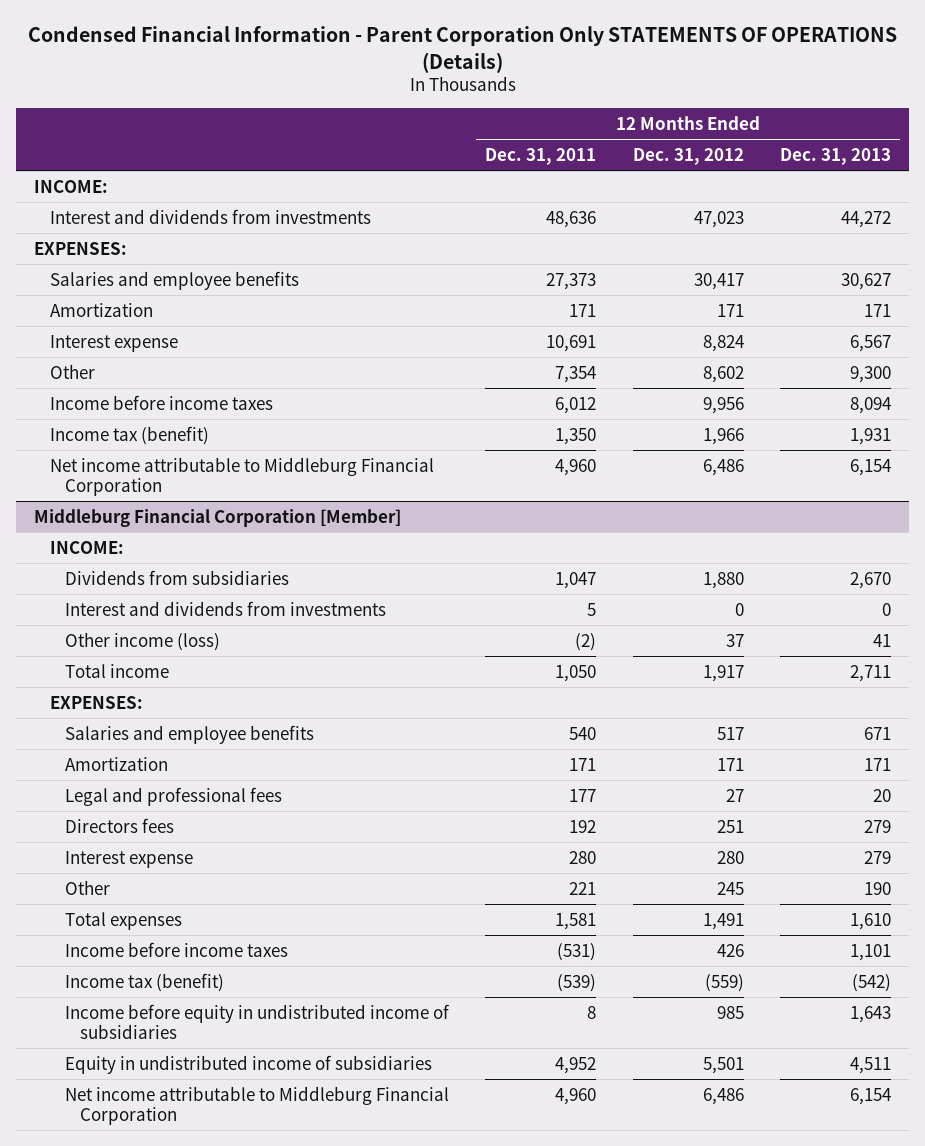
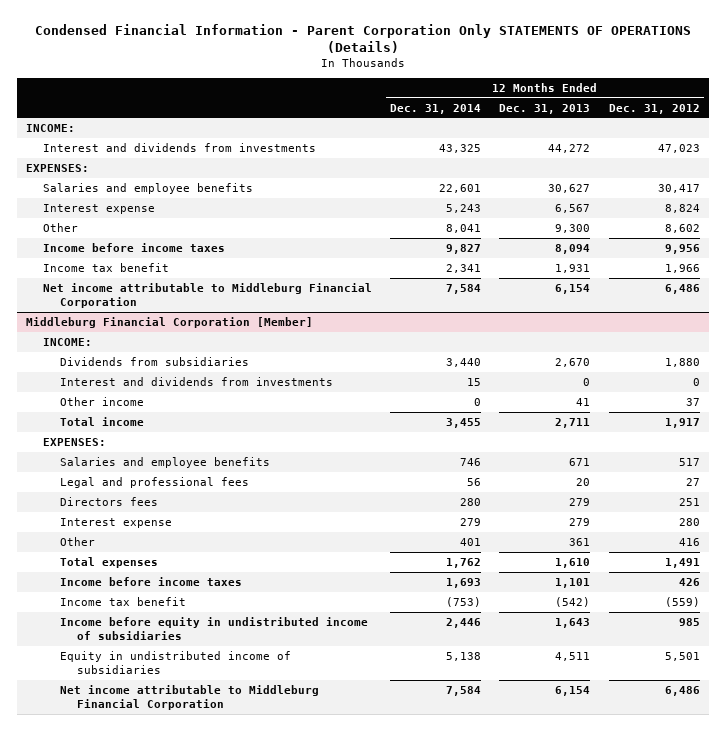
- | 12 Months Ended Dec. 31, 2011 | 12 Months Ended Dec. 31, 2012 | 12 Months Ended Dec. 31, 2013
+ | 12 Months Ended Dec. 31, 2014 | 12 Months Ended Dec. 31, 2013 | 12 Months Ended Dec. 31, 2012
- Amortization | 171 | 171 | 171
- Income tax (benefit) | 1,350 | 1,966 | 1,931
+ Income tax benefit | 2,341 | 1,931 | 1,966
@ Middleburg Financial Corporation [Member]
- Other income (loss) | (2) | 37 | 41
+ Other income | 0 | 41 | 37
- Amortization | 171 | 171 | 171
- Other | 221 | 245 | 190
+ Other | 401 | 361 | 416
- Income tax (benefit) | (539) | (559) | (542)
+ Income tax benefit | (753) | (542) | (559)

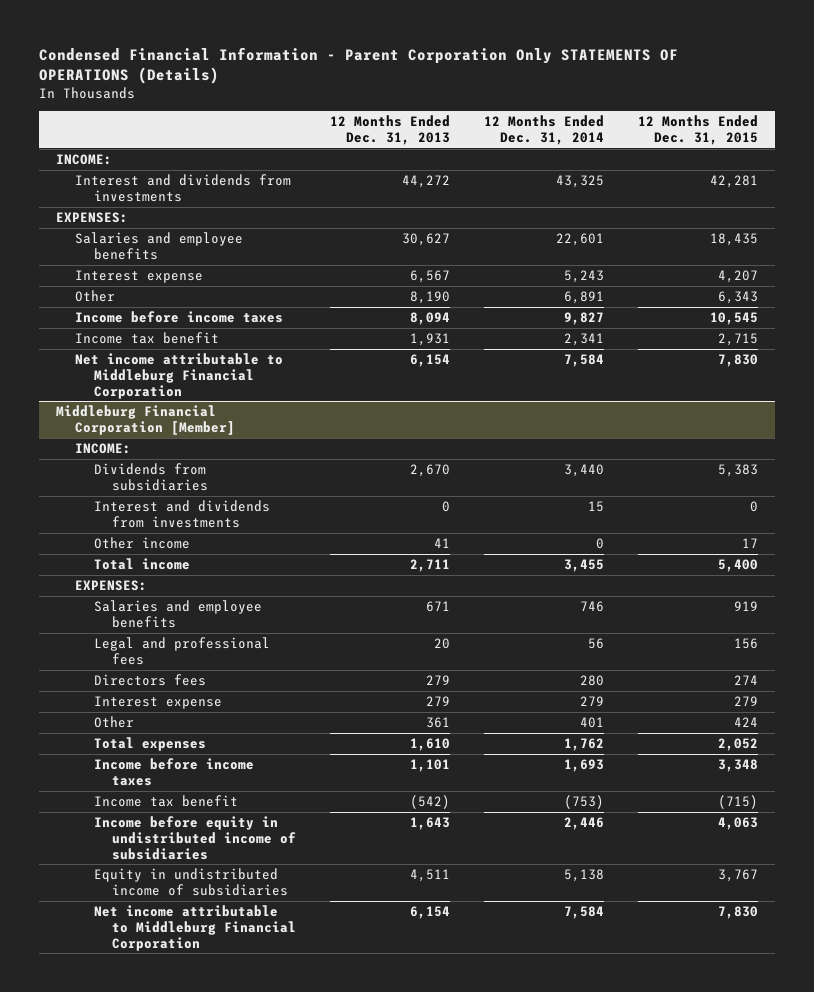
- | 12 Months Ended Dec. 31, 2014 | 12 Months Ended Dec. 31, 2013 | 12 Months Ended Dec. 31, 2012
+ | 12 Months Ended Dec. 31, 2013 | 12 Months Ended Dec. 31, 2014 | 12 Months Ended Dec. 31, 2015
- Other | 8,041 | 9,300 | 8,602
+ Other | 8,190 | 6,891 | 6,343

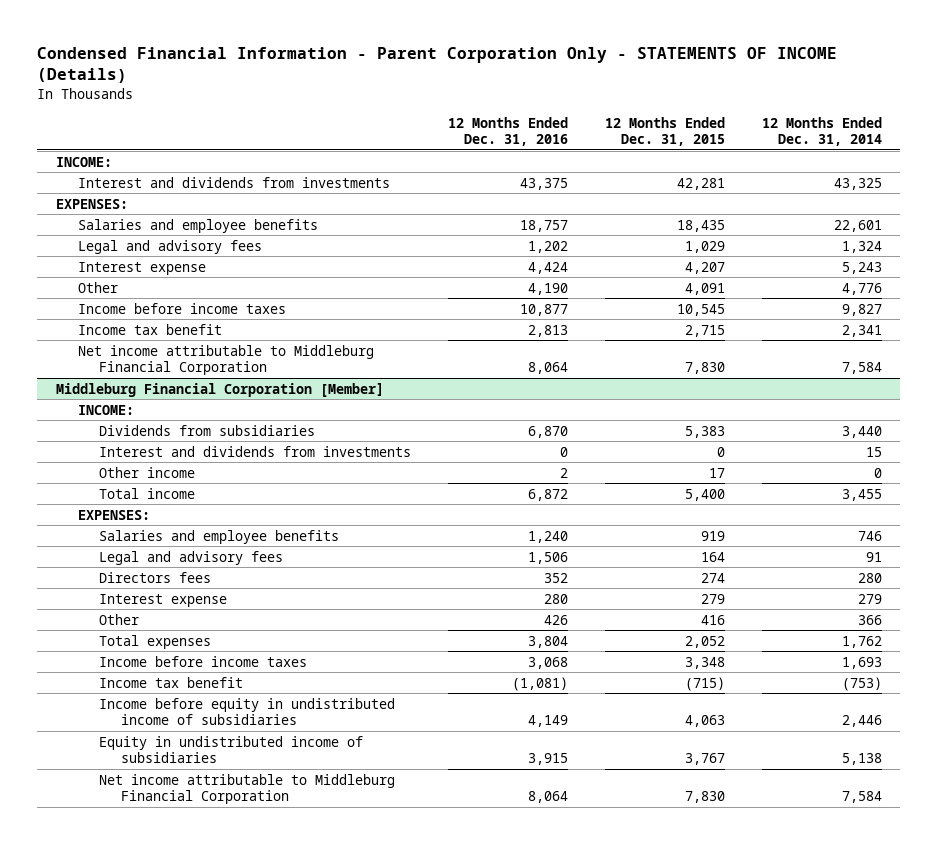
- Condensed Financial Information - Parent Corporation Only STATEMENTS OF OPERATIONS (Details)
+ Condensed Financial Information - Parent Corporation Only - STATEMENTS OF INCOME (Details)
- | 12 Months Ended Dec. 31, 2013 | 12 Months Ended Dec. 31, 2014 | 12 Months Ended Dec. 31, 2015
+ | 12 Months Ended Dec. 31, 2016 | 12 Months Ended Dec. 31, 2015 | 12 Months Ended Dec. 31, 2014
+ Legal and advisory fees | 1,202 | 1,029 | 1,324
- Other | 8,190 | 6,891 | 6,343
+ Other | 4,190 | 4,091 | 4,776
@ Middleburg Financial Corporation [Member]
- Legal and professional fees | 20 | 56 | 156
+ Legal and advisory fees | 1,506 | 164 | 91
- Other | 361 | 401 | 424
+ Other | 426 | 416 | 366

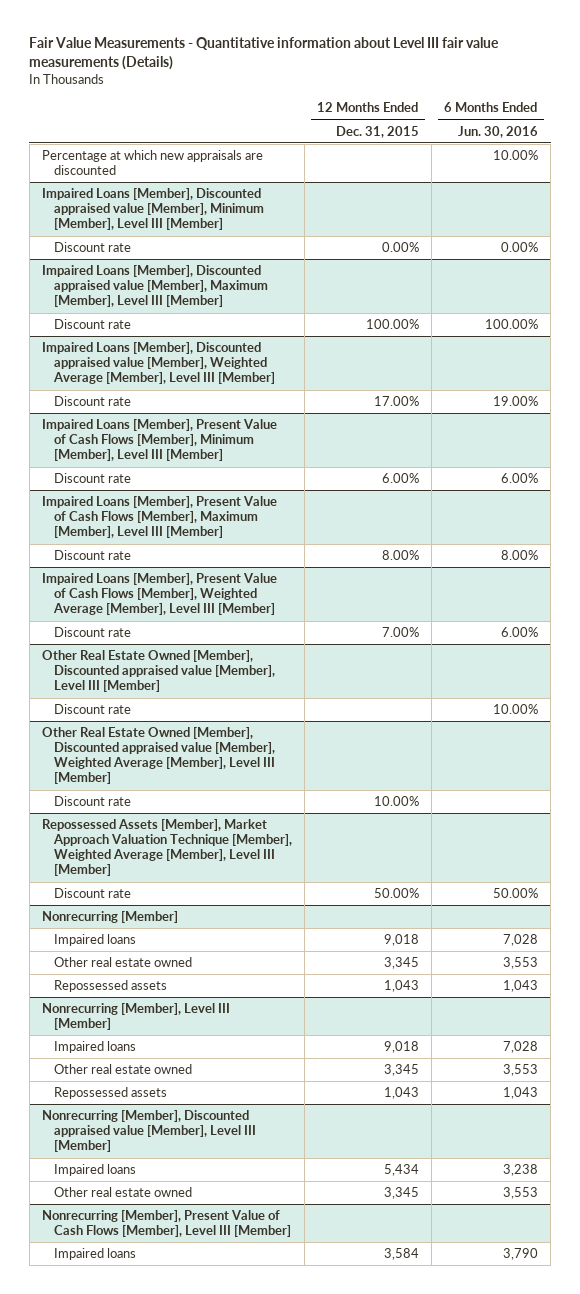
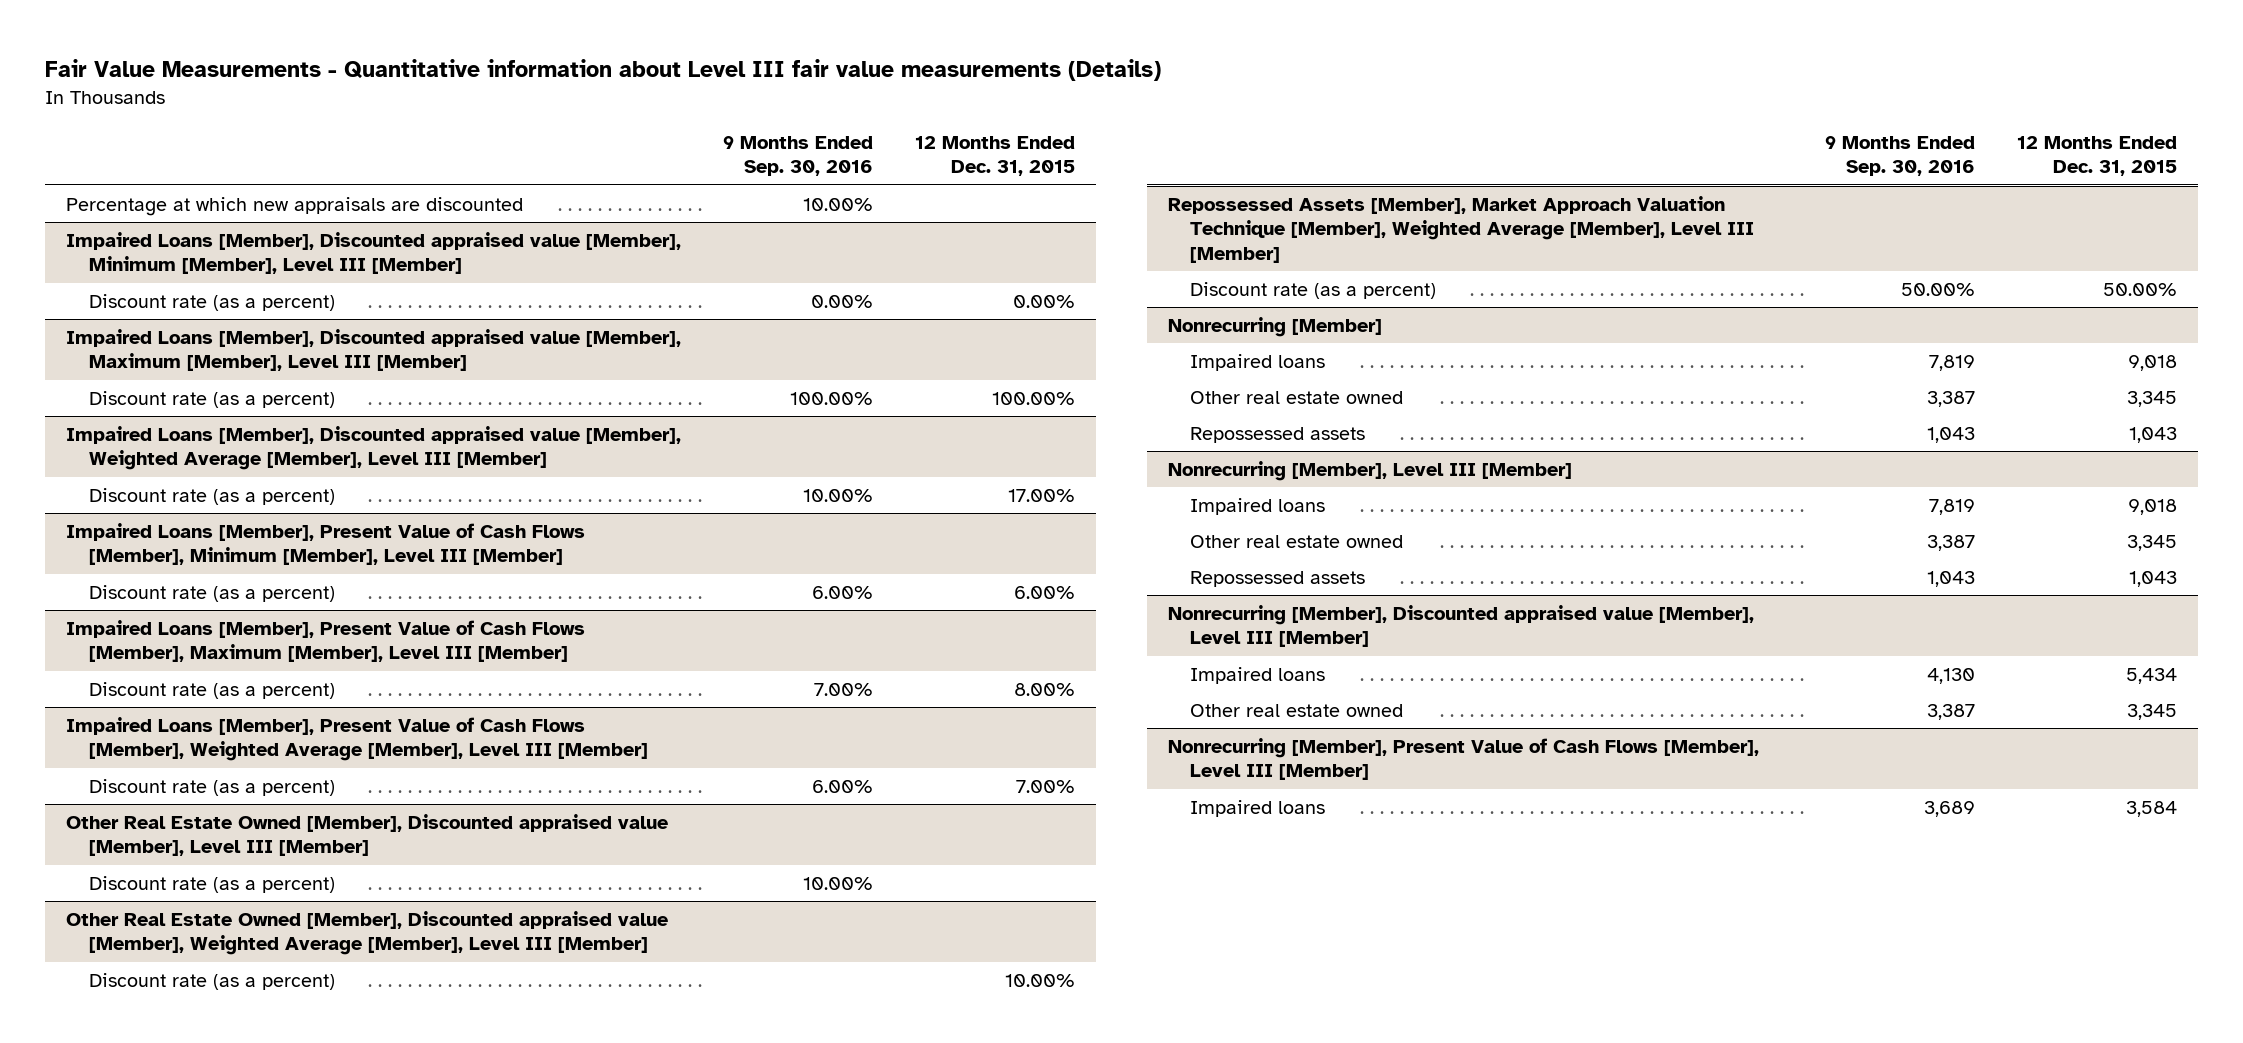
- | 12 Months Ended Dec. 31, 2015 | 6 Months Ended Jun. 30, 2016
+ | 9 Months Ended Sep. 30, 2016 | 12 Months Ended Dec. 31, 2015
@ Impaired Loans [Member], Discounted appraised value [Member], Minimum [Member], Level III [Member]
- Discount rate | 0.00% | 0.00%
+ Discount rate (as a percent) | 0.00% | 0.00%
@ Impaired Loans [Member], Discounted appraised value [Member], Maximum [Member], Level III [Member]
- Discount rate | 100.00% | 100.00%
+ Discount rate (as a percent) | 100.00% | 100.00%
@ Impaired Loans [Member], Discounted appraised value [Member], Weighted Average [Member], Level III [Member]
- Discount rate | 17.00% | 19.00%
+ Discount rate (as a percent) | 10.00% | 17.00%
@ Impaired Loans [Member], Present Value of Cash Flows [Member], Minimum [Member], Level III [Member]
- Discount rate | 6.00% | 6.00%
+ Discount rate (as a percent) | 6.00% | 6.00%
@ Impaired Loans [Member], Present Value of Cash Flows [Member], Maximum [Member], Level III [Member]
- Discount rate | 8.00% | 8.00%
+ Discount rate (as a percent) | 7.00% | 8.00%
@ Impaired Loans [Member], Present Value of Cash Flows [Member], Weighted Average [Member], Level III [Member]
- Discount rate | 7.00% | 6.00%
+ Discount rate (as a percent) | 6.00% | 7.00%
@ Other Real Estate Owned [Member], Discounted appraised value [Member], Level III [Member]
- Discount rate | | 10.00%
+ Discount rate (as a percent) | 10.00% |
@ Other Real Estate Owned [Member], Discounted appraised value [Member], Weighted Average [Member], Level III [Member]
- Discount rate | 10.00% |
+ Discount rate (as a percent) | | 10.00%
@ Repossessed Assets [Member], Market Approach Valuation Technique [Member], Weighted Average [Member], Level III [Member]
- Discount rate | 50.00% | 50.00%
+ Discount rate (as a percent) | 50.00% | 50.00%

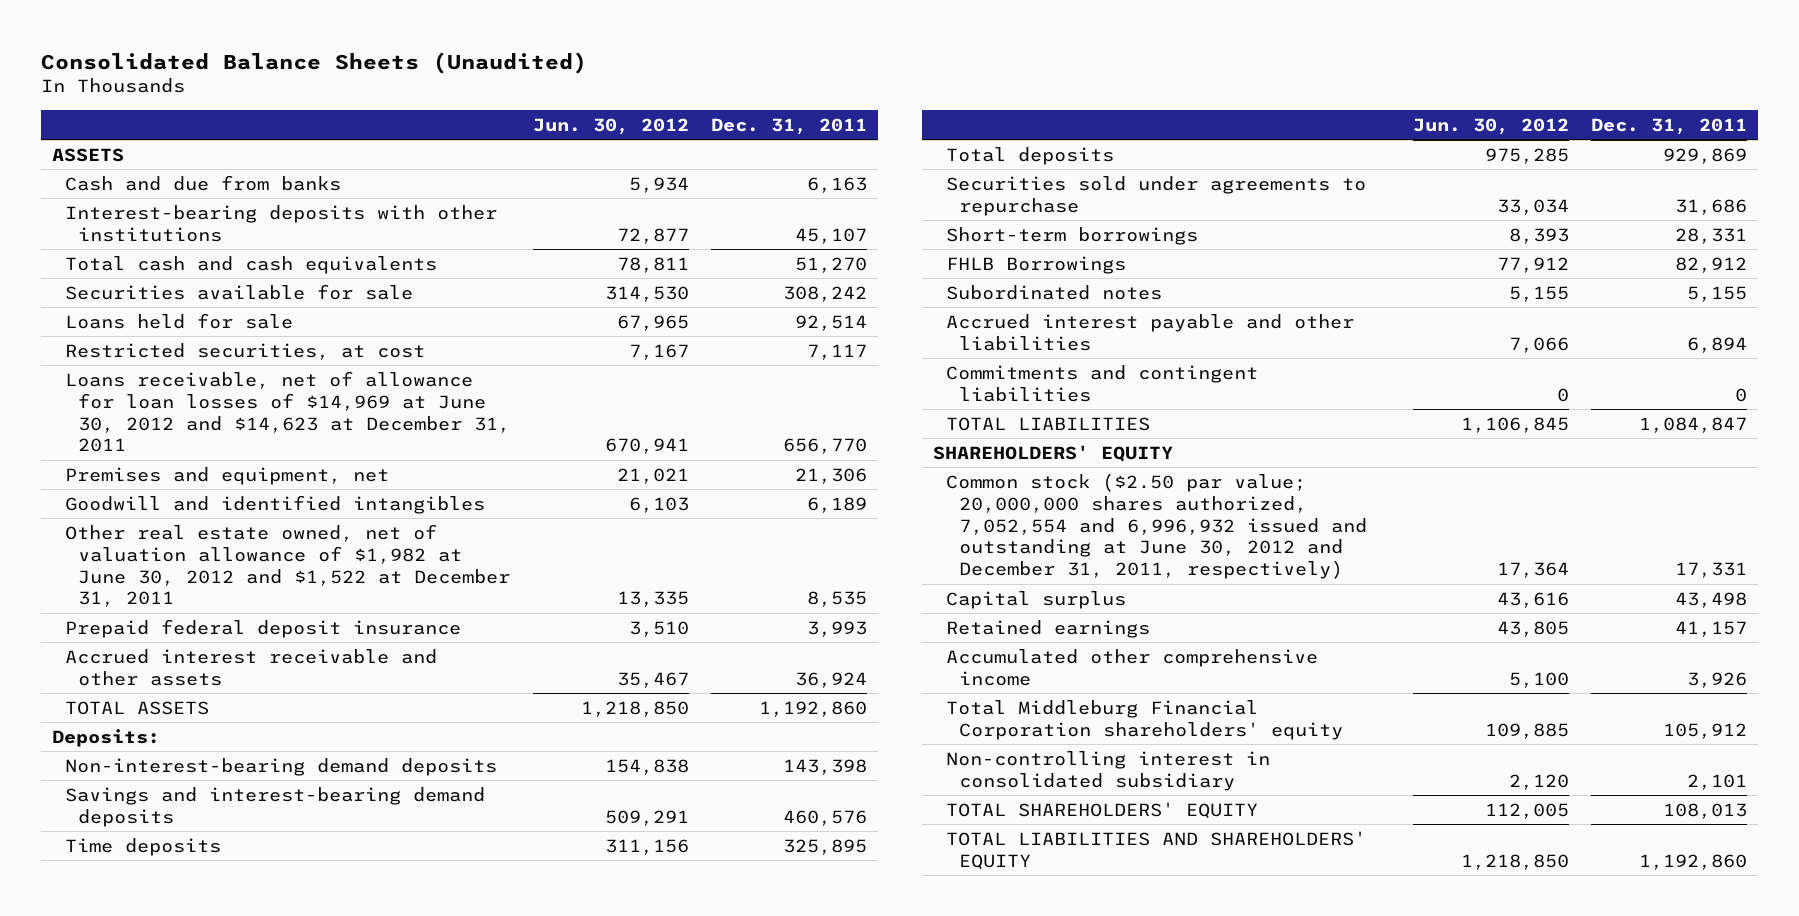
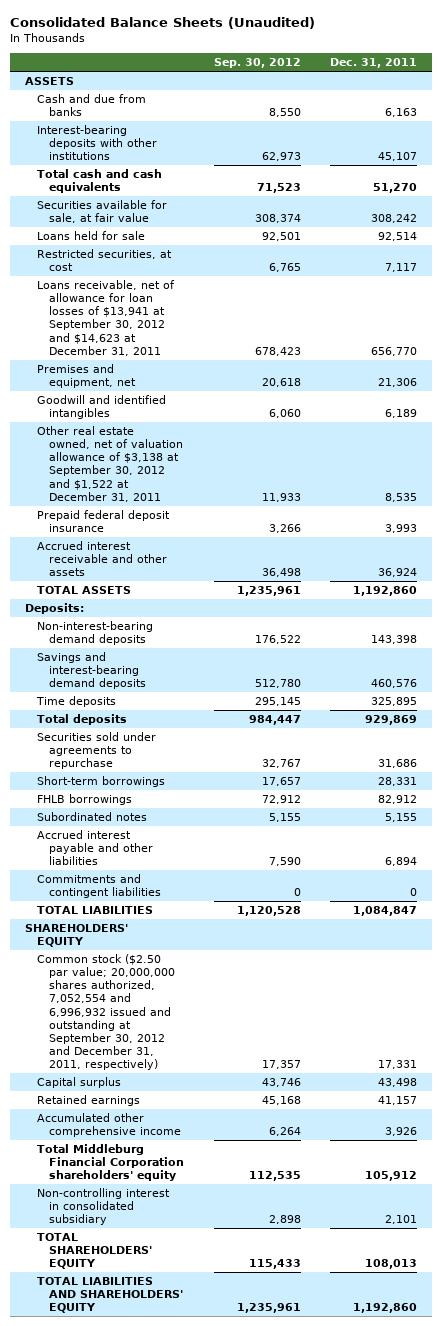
- | Jun. 30, 2012 | Dec. 31, 2011
+ | Sep. 30, 2012 | Dec. 31, 2011
- Securities available for sale | 314,530 | 308,242
+ Securities available for sale, at fair value | 308,374 | 308,242
- Loans receivable, net of allowance for loan losses of $14,969 at June 30, 2012 and $14,623 at December 31, 2011 | 670,941 | 656,770
+ Loans receivable, net of allowance for loan losses of $13,941 at September 30, 2012 and $14,623 at December 31, 2011 | 678,423 | 656,770
- Other real estate owned, net of valuation allowance of $1,982 at June 30, 2012 and $1,522 at December 31, 2011 | 13,335 | 8,535
+ Other real estate owned, net of valuation allowance of $3,138 at September 30, 2012 and $1,522 at December 31, 2011 | 11,933 | 8,535
- FHLB Borrowings | 77,912 | 82,912
+ FHLB borrowings | 72,912 | 82,912
- Common stock ($2.50 par value; 20,000,000 shares authorized, 7,052,554 and 6,996,932 issued and outstanding at June 30, 2012 and December 31, 2011, respectively) | 17,364 | 17,331
+ Common stock ($2.50 par value; 20,000,000 shares authorized, 7,052,554 and 6,996,932 issued and outstanding at September 30, 2012 and December 31, 2011, respectively) | 17,357 | 17,331

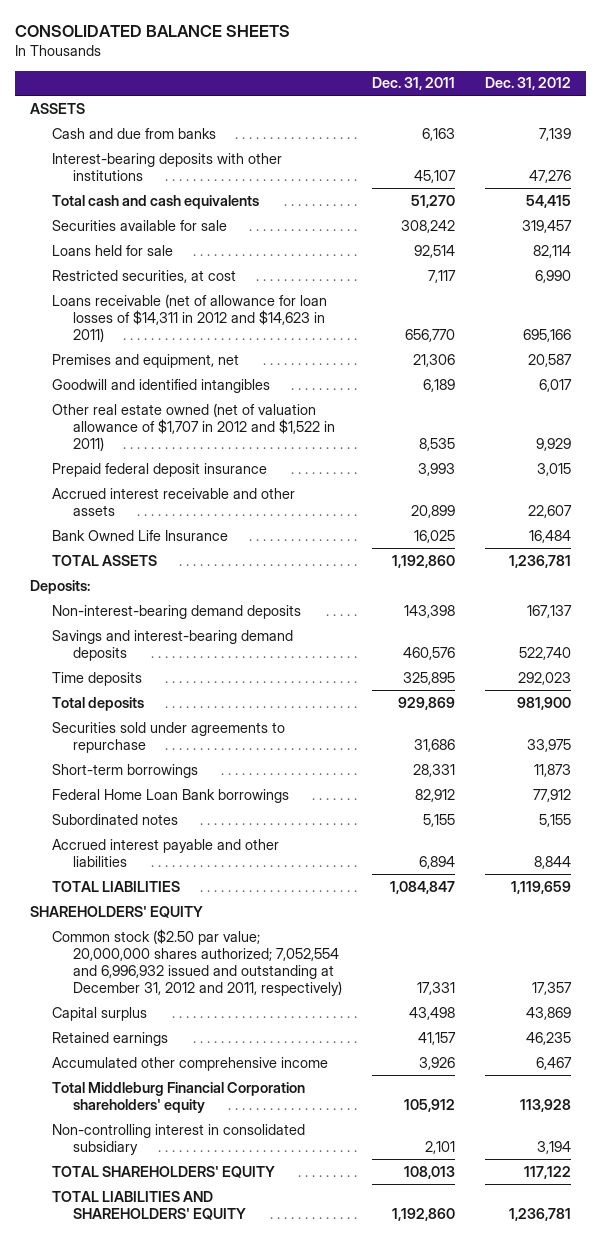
- Consolidated Balance Sheets (Unaudited)
+ CONSOLIDATED BALANCE SHEETS
- | Sep. 30, 2012 | Dec. 31, 2011
+ | Dec. 31, 2011 | Dec. 31, 2012
- Securities available for sale, at fair value | 308,374 | 308,242
+ Securities available for sale | 308,242 | 319,457
- Loans receivable, net of allowance for loan losses of $13,941 at September 30, 2012 and $14,623 at December 31, 2011 | 678,423 | 656,770
+ Loans receivable (net of allowance for loan losses of $14,311 in 2012 and $14,623 in 2011) | 656,770 | 695,166
- Other real estate owned, net of valuation allowance of $3,138 at September 30, 2012 and $1,522 at December 31, 2011 | 11,933 | 8,535
+ Other real estate owned (net of valuation allowance of $1,707 in 2012 and $1,522 in 2011) | 8,535 | 9,929
- Accrued interest receivable and other assets | 36,498 | 36,924
+ Accrued interest receivable and other assets | 20,899 | 22,607
+ Bank Owned Life Insurance | 16,025 | 16,484
- FHLB borrowings | 72,912 | 82,912
+ Federal Home Loan Bank borrowings | 82,912 | 77,912
- Commitments and contingent liabilities | 0 | 0
- Common stock ($2.50 par value; 20,000,000 shares authorized, 7,052,554 and 6,996,932 issued and outstanding at September 30, 2012 and December 31, 2011, respectively) | 17,357 | 17,331
+ Common stock ($2.50 par value; 20,000,000 shares authorized; 7,052,554 and 6,996,932 issued and outstanding at December 31, 2012 and 2011, respectively) | 17,331 | 17,357

